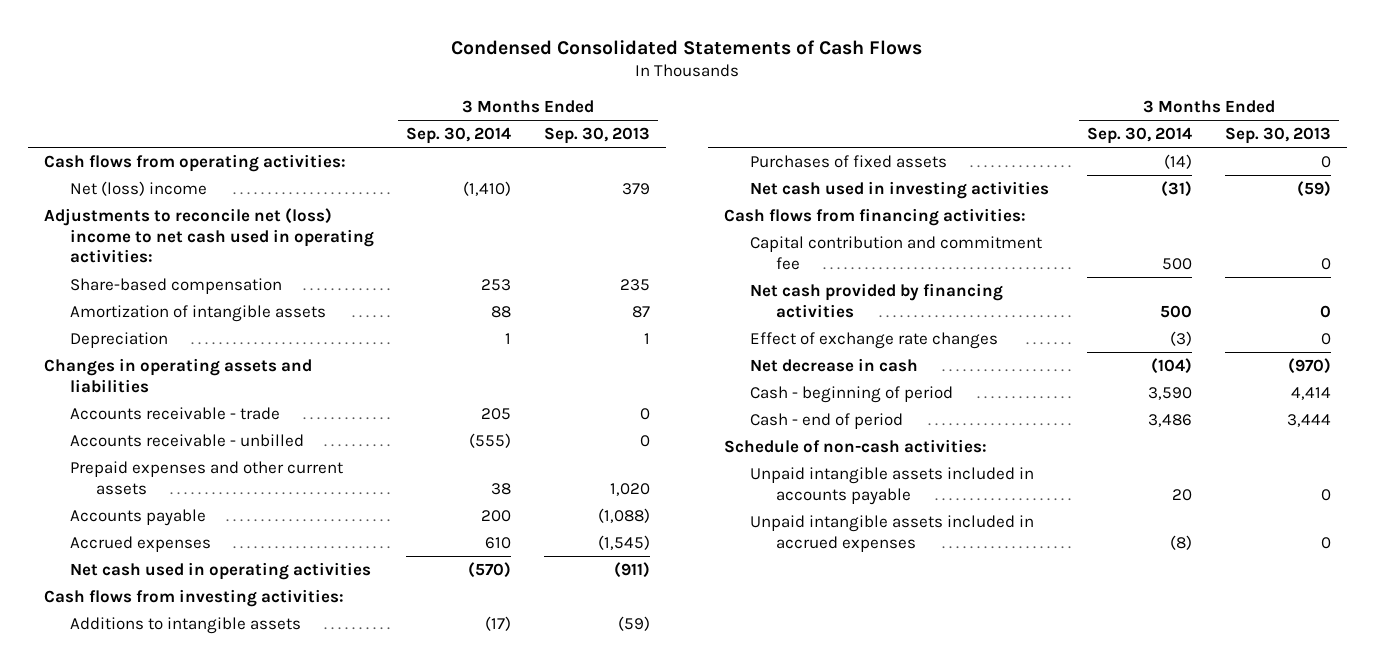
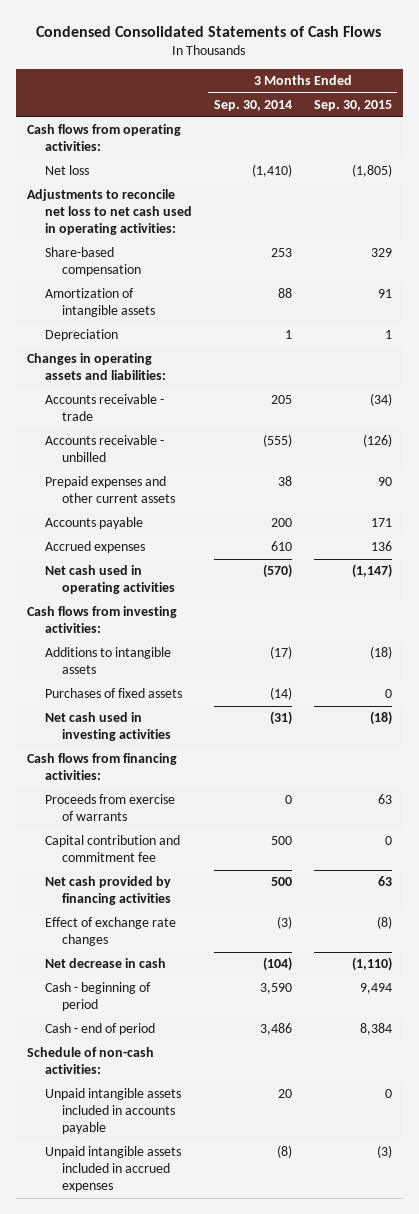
- | 3 Months Ended Sep. 30, 2014 | 3 Months Ended Sep. 30, 2013
+ | 3 Months Ended Sep. 30, 2014 | 3 Months Ended Sep. 30, 2015
- Net (loss) income | (1,410) | 379
- Adjustments to reconcile net (loss) income to net cash used in operating activities:
+ Net loss | (1,410) | (1,805)
+ Adjustments to reconcile net loss to net cash used in operating activities:
- Changes in operating assets and liabilities
+ Changes in operating assets and liabilities:
+ Proceeds from exercise of warrants | 0 | 63

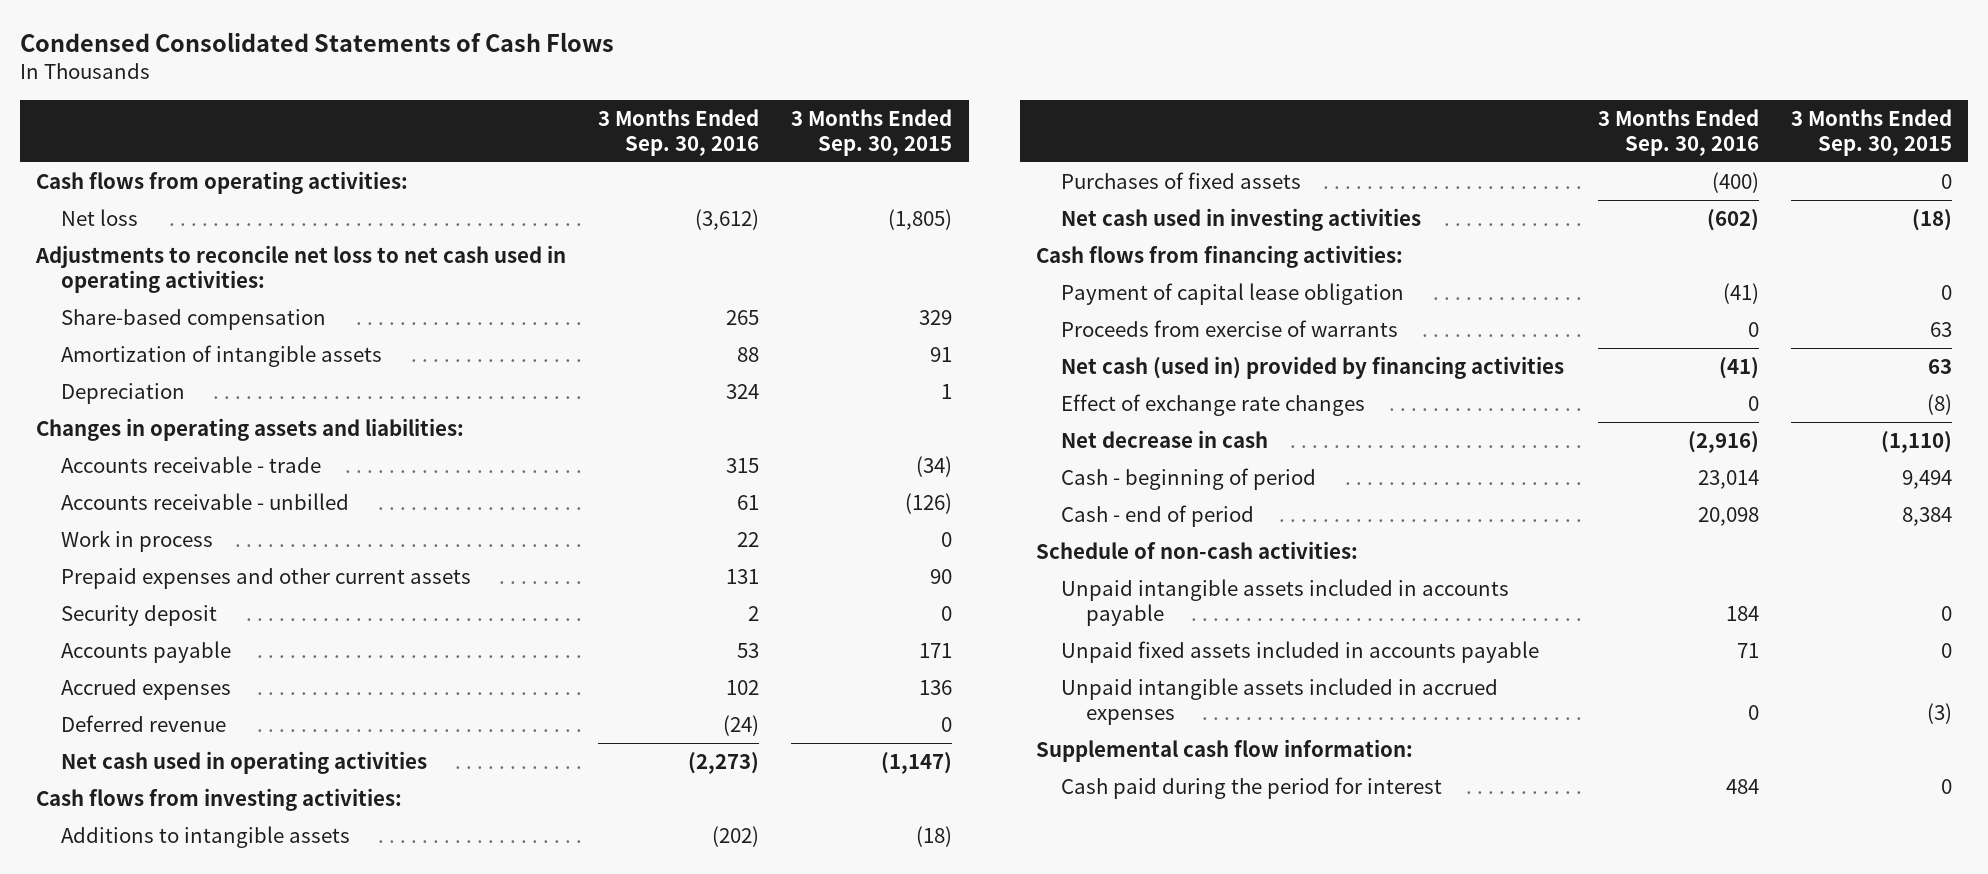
- | 3 Months Ended Sep. 30, 2014 | 3 Months Ended Sep. 30, 2015
+ | 3 Months Ended Sep. 30, 2016 | 3 Months Ended Sep. 30, 2015
+ Work in process | 22 | 0
+ Security deposit | 2 | 0
+ Deferred revenue | (24) | 0
+ Payment of capital lease obligation | (41) | 0
- Capital contribution and commitment fee | 500 | 0
- Net cash provided by financing activities | 500 | 63
+ Net cash (used in) provided by financing activities | (41) | 63
+ Unpaid fixed assets included in accounts payable | 71 | 0
+ Supplemental cash flow information:
+ Cash paid during the period for interest | 484 | 0

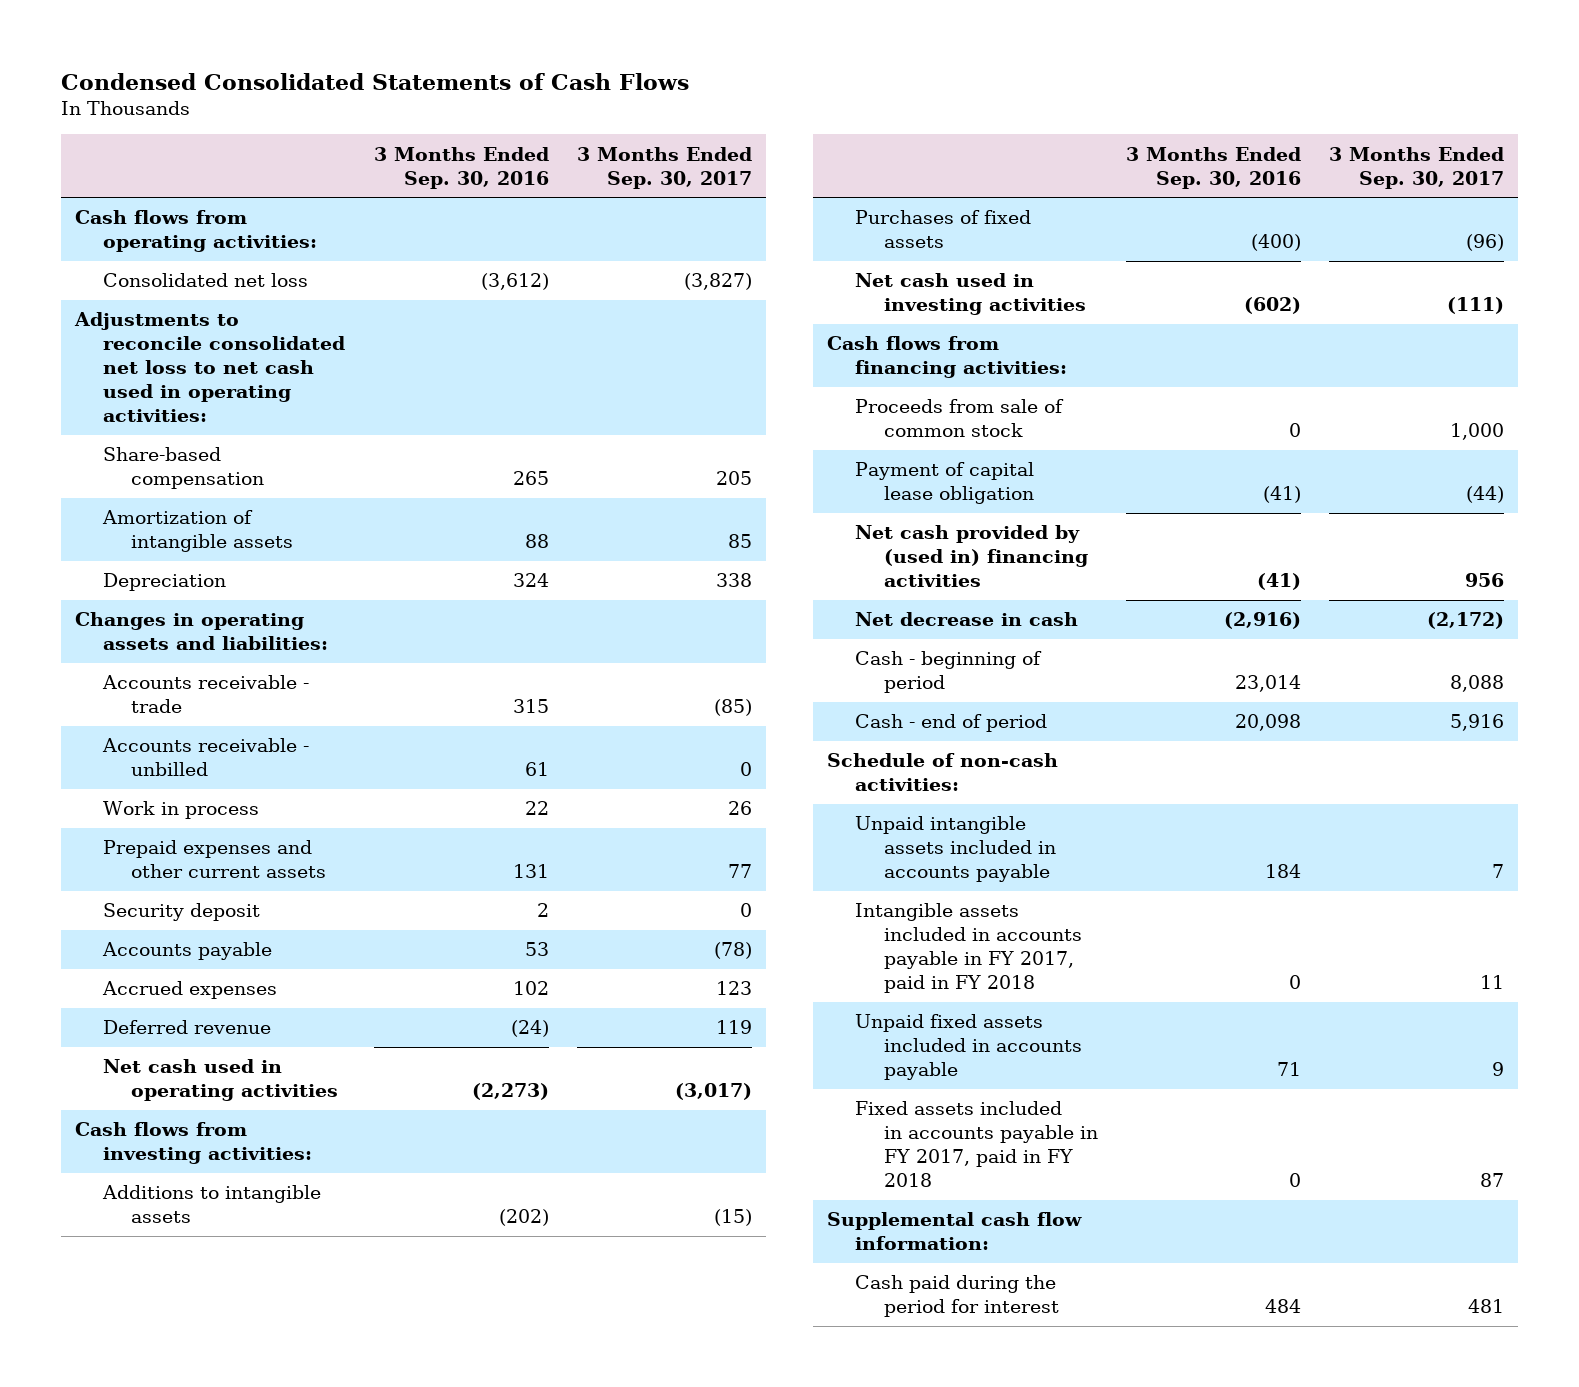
- | 3 Months Ended Sep. 30, 2016 | 3 Months Ended Sep. 30, 2015
+ | 3 Months Ended Sep. 30, 2016 | 3 Months Ended Sep. 30, 2017
- Net loss | (3,612) | (1,805)
- Adjustments to reconcile net loss to net cash used in operating activities:
+ Consolidated net loss | (3,612) | (3,827)
+ Adjustments to reconcile consolidated net loss to net cash used in operating activities:
+ Proceeds from sale of common stock | 0 | 1,000
- Proceeds from exercise of warrants | 0 | 63
- Net cash (used in) provided by financing activities | (41) | 63
- Effect of exchange rate changes | 0 | (8)
+ Net cash provided by (used in) financing activities | (41) | 956
+ Intangible assets included in accounts payable in FY 2017, paid in FY 2018 | 0 | 11
- Unpaid intangible assets included in accrued expenses | 0 | (3)
+ Fixed assets included in accounts payable in FY 2017, paid in FY 2018 | 0 | 87

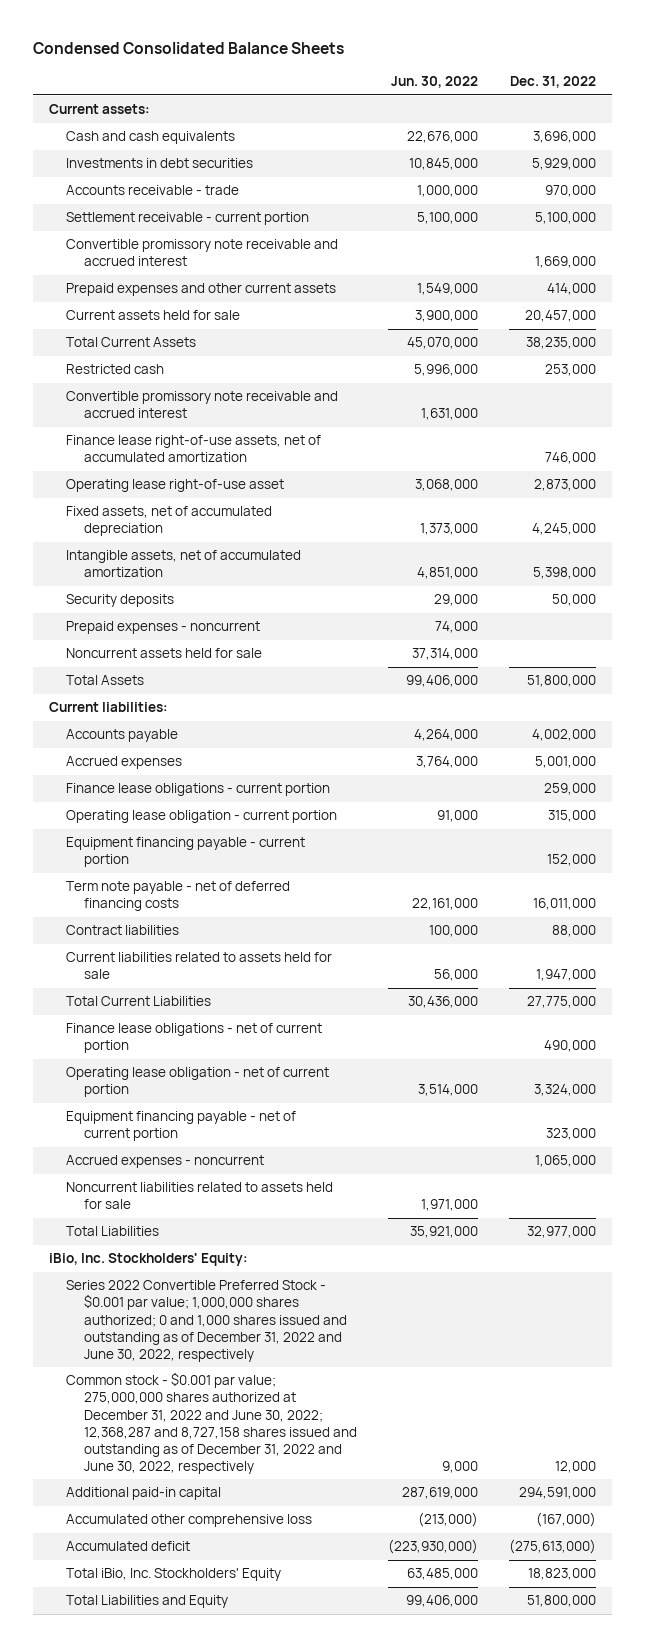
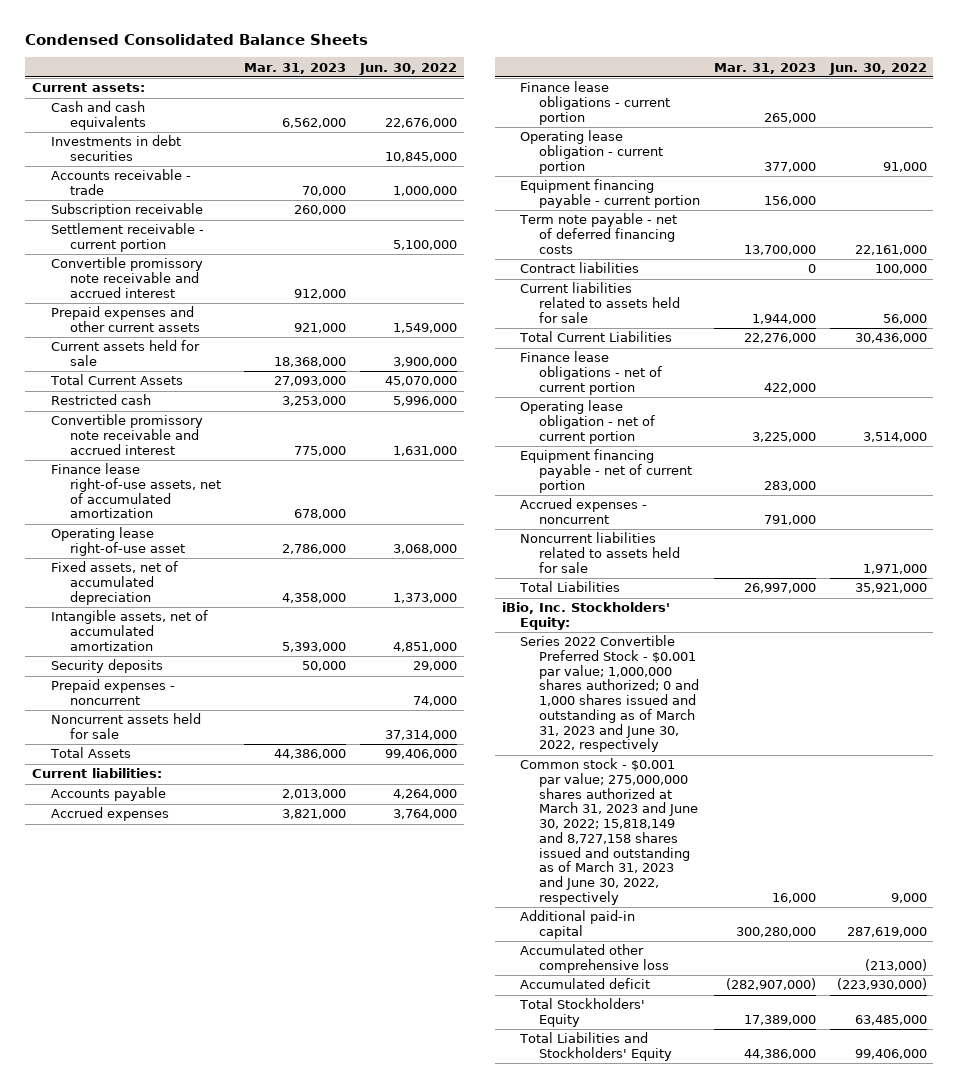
- | Jun. 30, 2022 | Dec. 31, 2022
+ | Mar. 31, 2023 | Jun. 30, 2022
+ Subscription receivable | 260,000 |
- Series 2022 Convertible Preferred Stock - $0.001 par value; 1,000,000 shares authorized; 0 and 1,000 shares issued and outstanding as of December 31, 2022 and June 30, 2022, respectively
- Common stock - $0.001 par value; 275,000,000 shares authorized at December 31, 2022 and June 30, 2022; 12,368,287 and 8,727,158 shares issued and outstanding as of December 31, 2022 and June 30, 2022, respectively | 9,000 | 12,000
+ Series 2022 Convertible Preferred Stock - $0.001 par value; 1,000,000 shares authorized; 0 and 1,000 shares issued and outstanding as of March 31, 2023 and June 30, 2022, respectively
+ Common stock - $0.001 par value; 275,000,000 shares authorized at March 31, 2023 and June 30, 2022; 15,818,149 and 8,727,158 shares issued and outstanding as of March 31, 2023 and June 30, 2022, respectively | 16,000 | 9,000
- Total iBio, Inc. Stockholders' Equity | 63,485,000 | 18,823,000
- Total Liabilities and Equity | 99,406,000 | 51,800,000
+ Total Stockholders' Equity | 17,389,000 | 63,485,000
+ Total Liabilities and Stockholders' Equity | 44,386,000 | 99,406,000

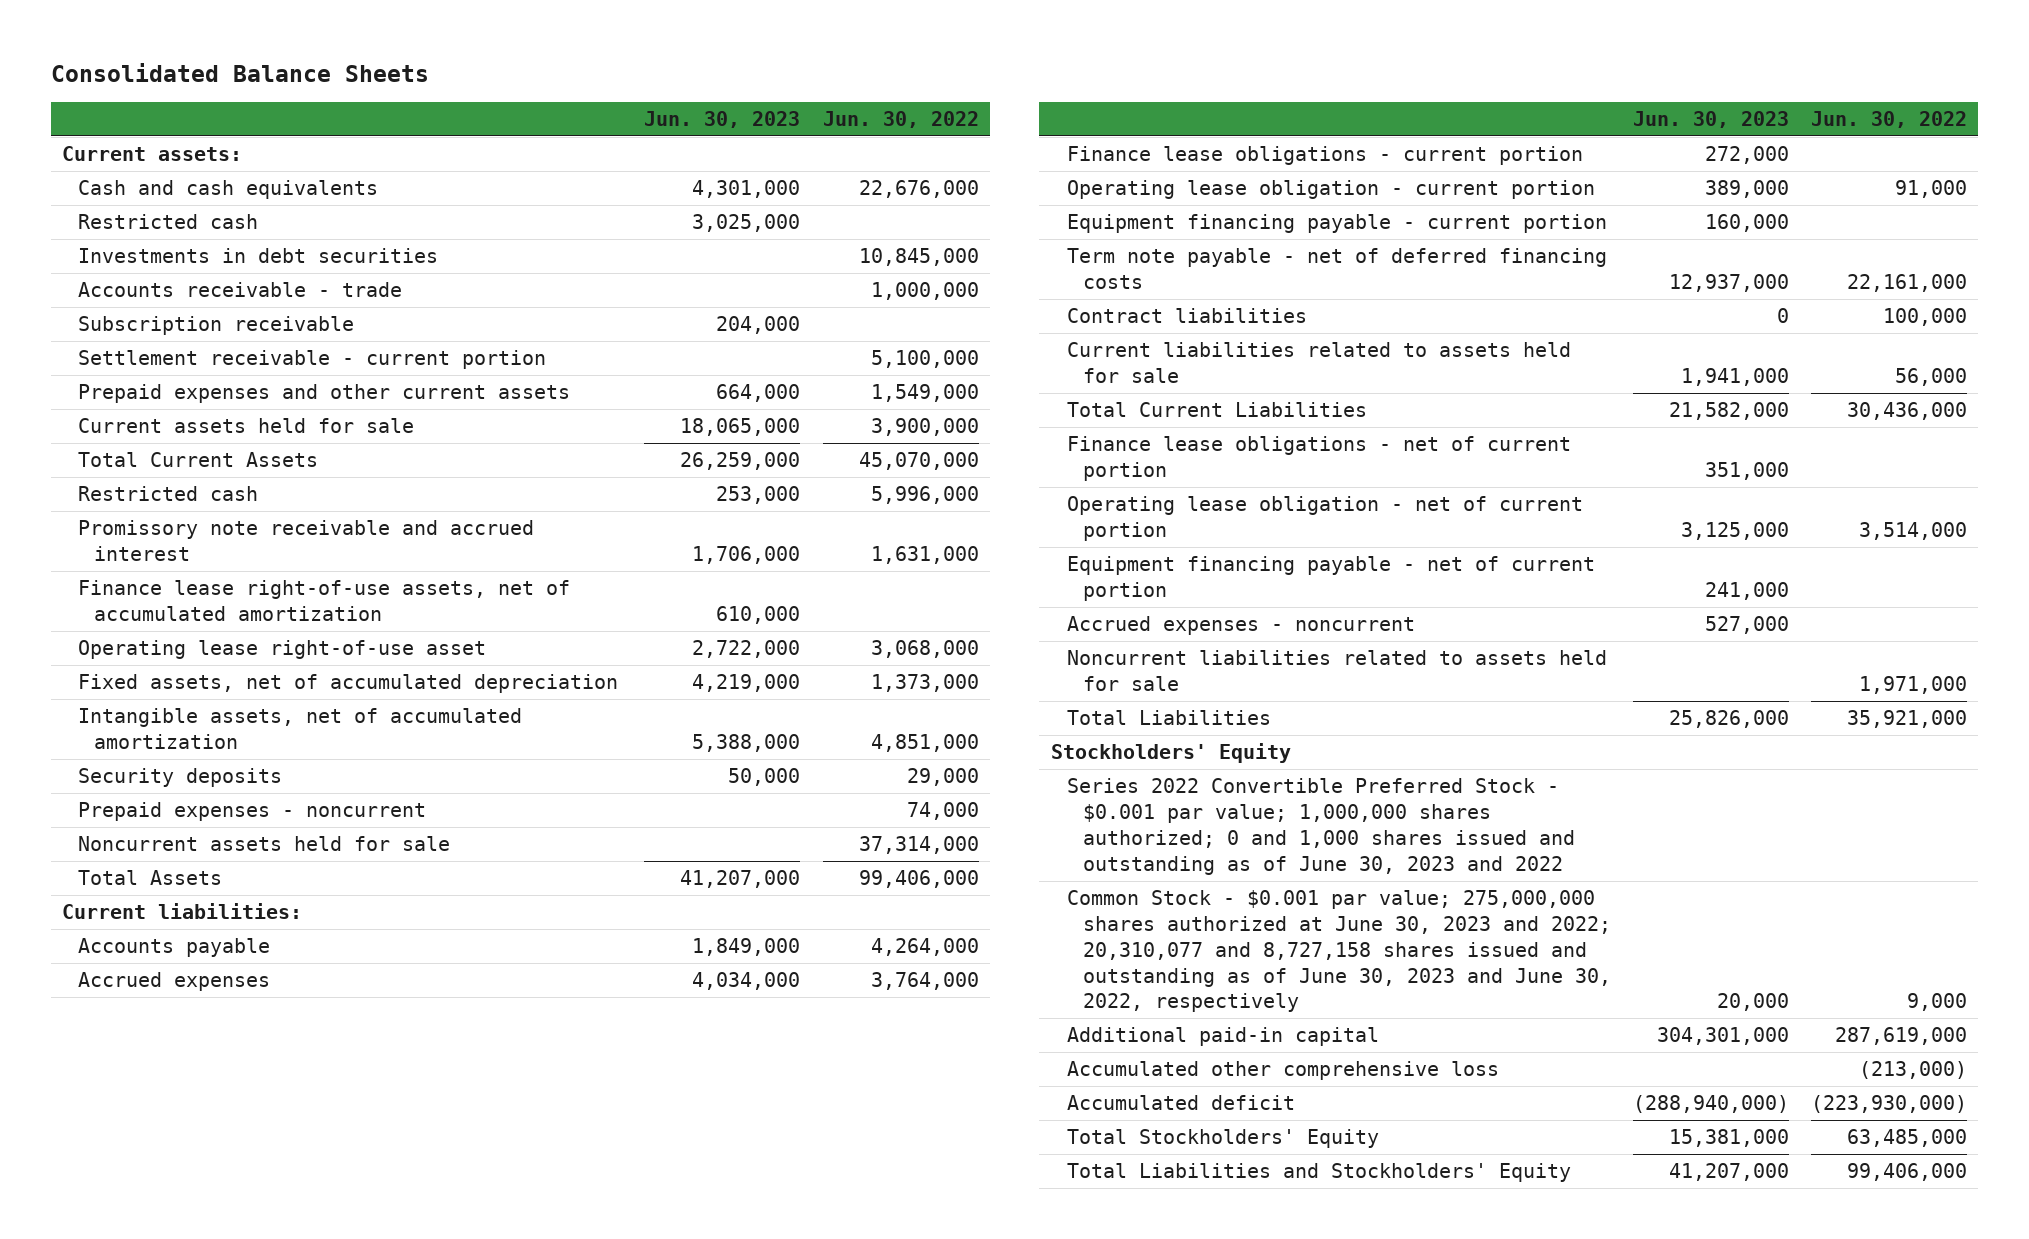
- Condensed Consolidated Balance Sheets
+ Consolidated Balance Sheets
- | Mar. 31, 2023 | Jun. 30, 2022
+ | Jun. 30, 2023 | Jun. 30, 2022
+ Restricted cash | 3,025,000 |
- Convertible promissory note receivable and accrued interest | 912,000 |
- Convertible promissory note receivable and accrued interest | 775,000 | 1,631,000
+ Promissory note receivable and accrued interest | 1,706,000 | 1,631,000
- iBio, Inc. Stockholders' Equity:
- Series 2022 Convertible Preferred Stock - $0.001 par value; 1,000,000 shares authorized; 0 and 1,000 shares issued and outstanding as of March 31, 2023 and June 30, 2022, respectively
- Common stock - $0.001 par value; 275,000,000 shares authorized at March 31, 2023 and June 30, 2022; 15,818,149 and 8,727,158 shares issued and outstanding as of March 31, 2023 and June 30, 2022, respectively | 16,000 | 9,000
+ Stockholders' Equity
+ Series 2022 Convertible Preferred Stock - $0.001 par value; 1,000,000 shares authorized; 0 and 1,000 shares issued and outstanding as of June 30, 2023 and 2022
+ Common Stock - $0.001 par value; 275,000,000 shares authorized at June 30, 2023 and 2022; 20,310,077 and 8,727,158 shares issued and outstanding as of June 30, 2023 and June 30, 2022, respectively | 20,000 | 9,000

